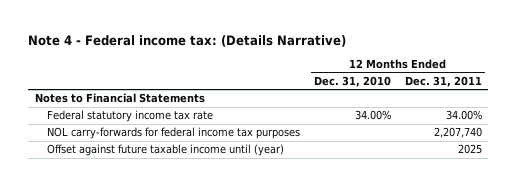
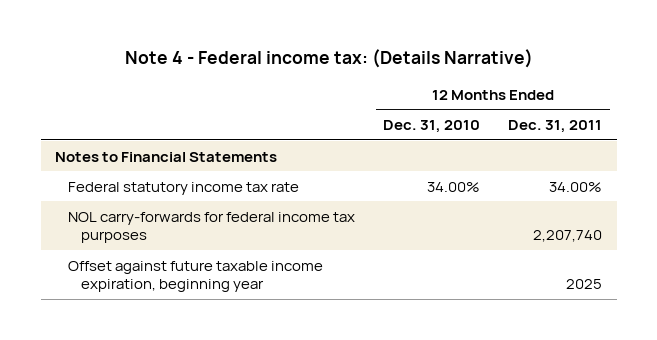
- Offset against future taxable income until (year) | | 2025
+ Offset against future taxable income expiration, beginning year | | 2025

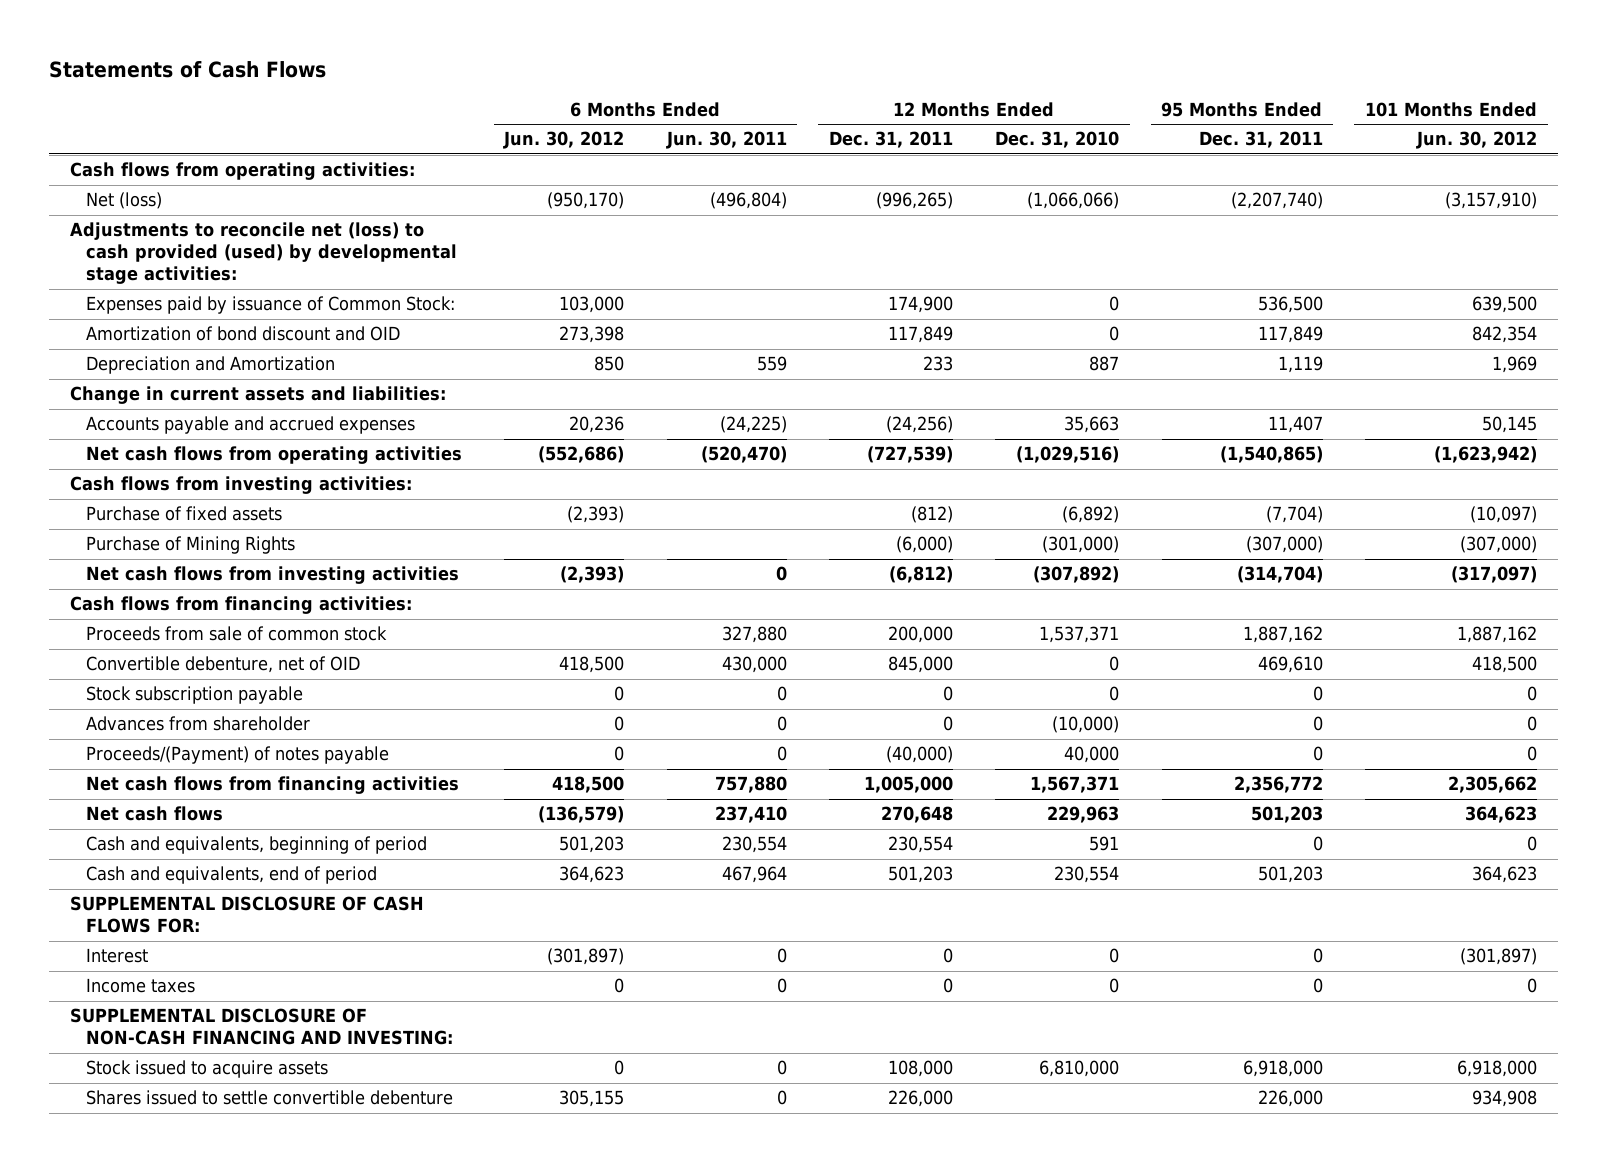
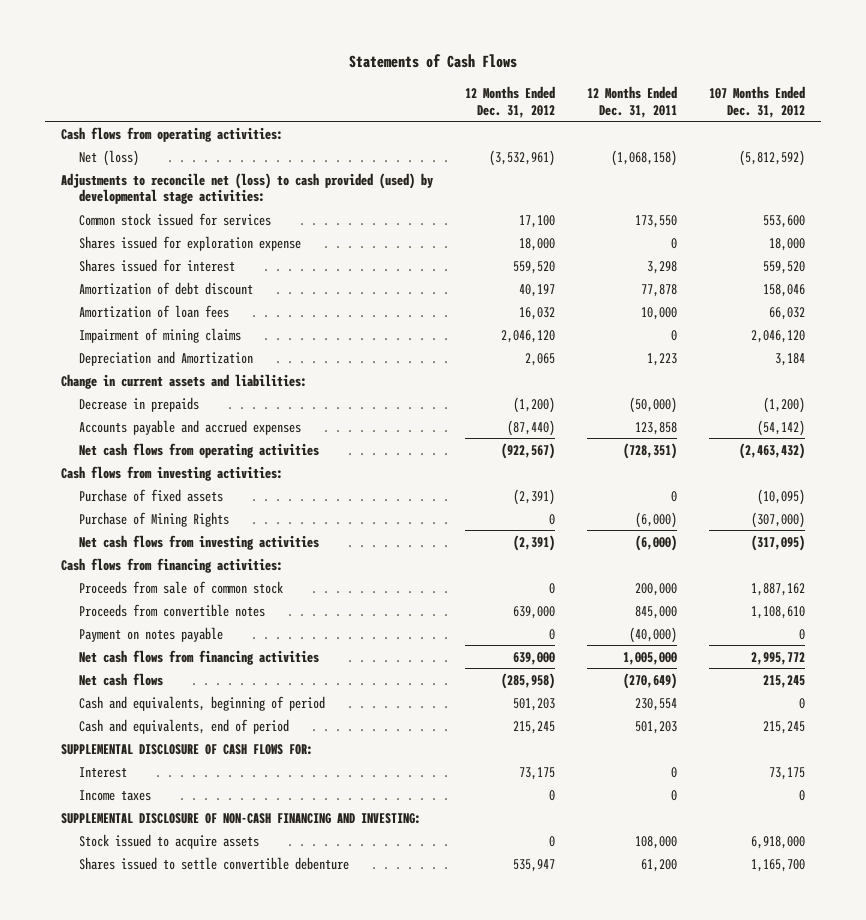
- | 6 Months Ended Jun. 30, 2012 | 6 Months Ended Jun. 30, 2011 | 12 Months Ended Dec. 31, 2011 | 12 Months Ended Dec. 31, 2010 | 95 Months Ended Dec. 31, 2011 | 101 Months Ended Jun. 30, 2012
+ | 12 Months Ended Dec. 31, 2012 | 12 Months Ended Dec. 31, 2011 | 107 Months Ended Dec. 31, 2012
- Net (loss) | (950,170) | (496,804) | (996,265) | (1,066,066) | (2,207,740) | (3,157,910)
+ Net (loss) | (3,532,961) | (1,068,158) | (5,812,592)
- Expenses paid by issuance of Common Stock: | 103,000 | | 174,900 | 0 | 536,500 | 639,500
- Amortization of bond discount and OID | 273,398 | | 117,849 | 0 | 117,849 | 842,354
- Depreciation and Amortization | 850 | 559 | 233 | 887 | 1,119 | 1,969
+ Common stock issued for services | 17,100 | 173,550 | 553,600
+ Shares issued for exploration expense | 18,000 | 0 | 18,000
+ Shares issued for interest | 559,520 | 3,298 | 559,520
+ Amortization of debt discount | 40,197 | 77,878 | 158,046
+ Amortization of loan fees | 16,032 | 10,000 | 66,032
+ Impairment of mining claims | 2,046,120 | 0 | 2,046,120
+ Depreciation and Amortization | 2,065 | 1,223 | 3,184
- Accounts payable and accrued expenses | 20,236 | (24,225) | (24,256) | 35,663 | 11,407 | 50,145
- Net cash flows from operating activities | (552,686) | (520,470) | (727,539) | (1,029,516) | (1,540,865) | (1,623,942)
+ Decrease in prepaids | (1,200) | (50,000) | (1,200)
+ Accounts payable and accrued expenses | (87,440) | 123,858 | (54,142)
+ Net cash flows from operating activities | (922,567) | (728,351) | (2,463,432)
- Purchase of fixed assets | (2,393) | | (812) | (6,892) | (7,704) | (10,097)
+ Purchase of fixed assets | (2,391) | 0 | (10,095)
- Net cash flows from investing activities | (2,393) | 0 | (6,812) | (307,892) | (314,704) | (317,097)
+ Net cash flows from investing activities | (2,391) | (6,000) | (317,095)
- Convertible debenture, net of OID | 418,500 | 430,000 | 845,000 | 0 | 469,610 | 418,500
- Stock subscription payable | 0 | 0 | 0 | 0 | 0 | 0
- Advances from shareholder | 0 | 0 | 0 | (10,000) | 0 | 0
- Proceeds/(Payment) of notes payable | 0 | 0 | (40,000) | 40,000 | 0 | 0
+ Proceeds from convertible notes | 639,000 | 845,000 | 1,108,610
+ Payment on notes payable | 0 | (40,000) | 0
- Net cash flows | (136,579) | 237,410 | 270,648 | 229,963 | 501,203 | 364,623
+ Net cash flows | (285,958) | (270,649) | 215,245
- Shares issued to settle convertible debenture | 305,155 | 0 | 226,000 | | 226,000 | 934,908
+ Shares issued to settle convertible debenture | 535,947 | 61,200 | 1,165,700

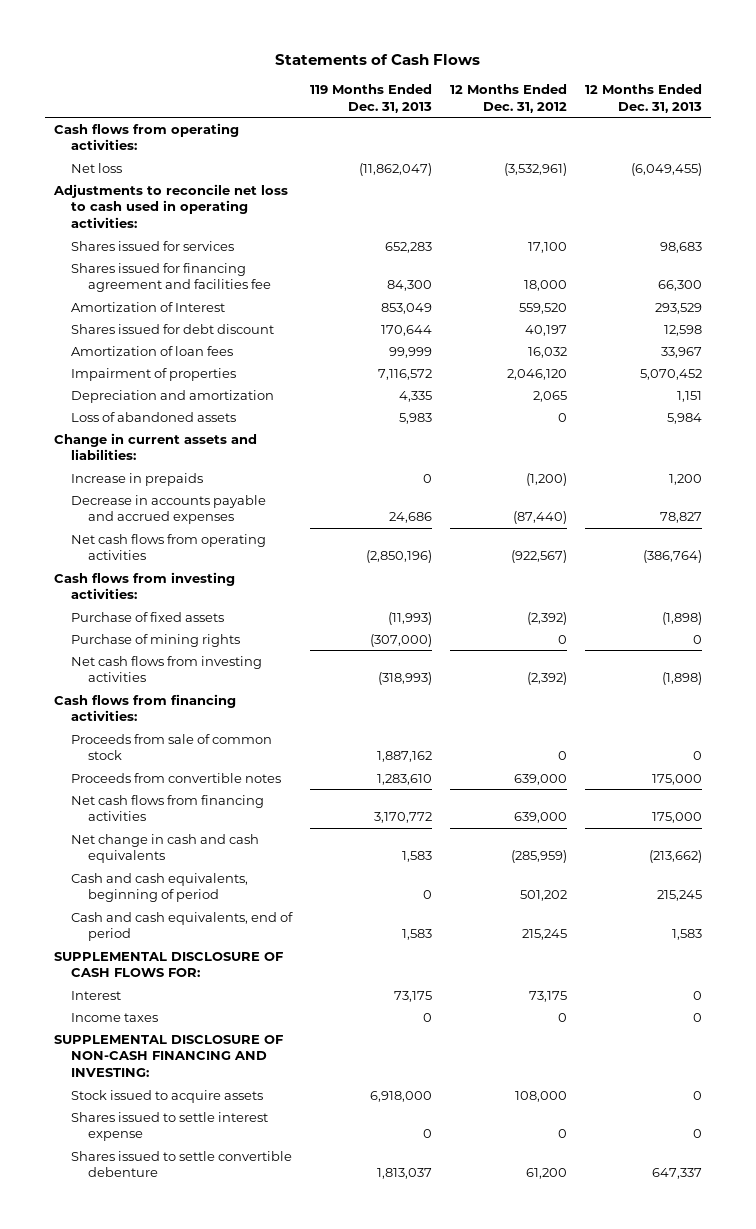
- | 12 Months Ended Dec. 31, 2012 | 12 Months Ended Dec. 31, 2011 | 107 Months Ended Dec. 31, 2012
+ | 119 Months Ended Dec. 31, 2013 | 12 Months Ended Dec. 31, 2012 | 12 Months Ended Dec. 31, 2013
- Net (loss) | (3,532,961) | (1,068,158) | (5,812,592)
- Adjustments to reconcile net (loss) to cash provided (used) by developmental stage activities:
- Common stock issued for services | 17,100 | 173,550 | 553,600
- Shares issued for exploration expense | 18,000 | 0 | 18,000
- Shares issued for interest | 559,520 | 3,298 | 559,520
- Amortization of debt discount | 40,197 | 77,878 | 158,046
+ Net loss | (11,862,047) | (3,532,961) | (6,049,455)
+ Adjustments to reconcile net loss to cash used in operating activities:
+ Shares issued for services | 652,283 | 17,100 | 98,683
+ Shares issued for financing agreement and facilities fee | 84,300 | 18,000 | 66,300
+ Amortization of Interest | 853,049 | 559,520 | 293,529
+ Shares issued for debt discount | 170,644 | 40,197 | 12,598
- Impairment of mining claims | 2,046,120 | 0 | 2,046,120
- Depreciation and Amortization | 2,065 | 1,223 | 3,184
+ Impairment of properties | 7,116,572 | 2,046,120 | 5,070,452
+ Depreciation and amortization | 4,335 | 2,065 | 1,151
+ Loss of abandoned assets | 5,983 | 0 | 5,984
- Decrease in prepaids | (1,200) | (50,000) | (1,200)
- Accounts payable and accrued expenses | (87,440) | 123,858 | (54,142)
+ Increase in prepaids | 0 | (1,200) | 1,200
+ Decrease in accounts payable and accrued expenses | 24,686 | (87,440) | 78,827
- Purchase of fixed assets | (2,391) | 0 | (10,095)
- Purchase of Mining Rights | 0 | (6,000) | (307,000)
- Net cash flows from investing activities | (2,391) | (6,000) | (317,095)
+ Purchase of fixed assets | (11,993) | (2,392) | (1,898)
+ Purchase of mining rights | (307,000) | 0 | 0
+ Net cash flows from investing activities | (318,993) | (2,392) | (1,898)
- Payment on notes payable | 0 | (40,000) | 0
- Net cash flows | (285,958) | (270,649) | 215,245
- Cash and equivalents, beginning of period | 501,203 | 230,554 | 0
- Cash and equivalents, end of period | 215,245 | 501,203 | 215,245
+ Net change in cash and cash equivalents | 1,583 | (285,959) | (213,662)
+ Cash and cash equivalents, beginning of period | 0 | 501,202 | 215,245
+ Cash and cash equivalents, end of period | 1,583 | 215,245 | 1,583
- Stock issued to acquire assets | 0 | 108,000 | 6,918,000
- Shares issued to settle convertible debenture | 535,947 | 61,200 | 1,165,700
+ Stock issued to acquire assets | 6,918,000 | 108,000 | 0
+ Shares issued to settle interest expense | 0 | 0 | 0
+ Shares issued to settle convertible debenture | 1,813,037 | 61,200 | 647,337

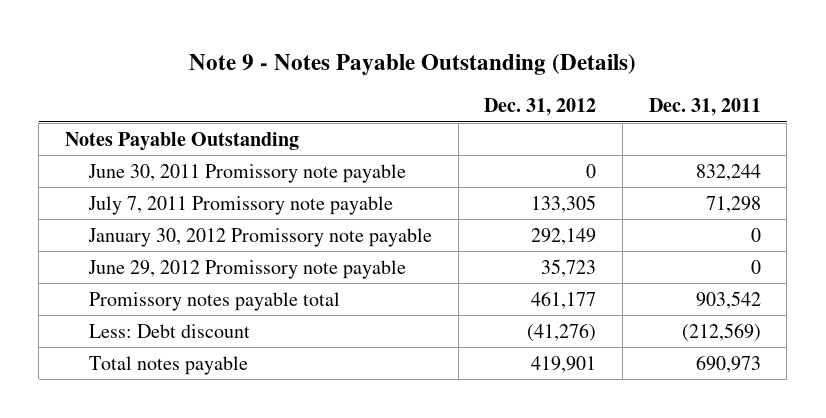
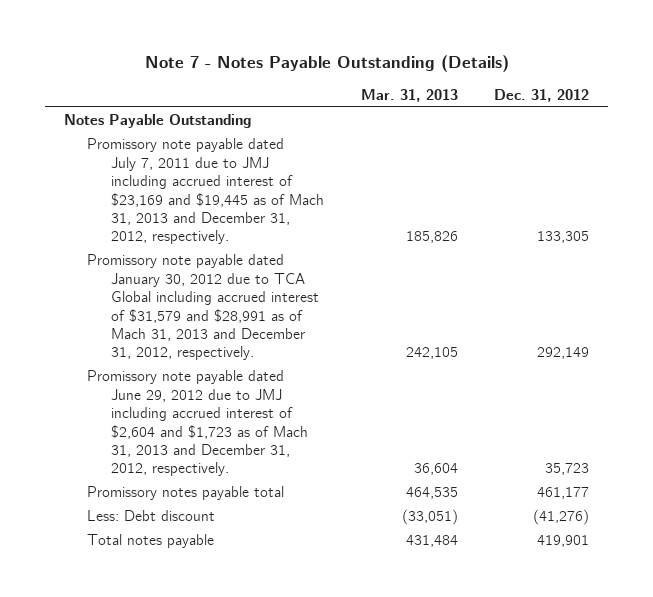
- Note 9 - Notes Payable Outstanding (Details)
+ Note 7 - Notes Payable Outstanding (Details)
- | Dec. 31, 2012 | Dec. 31, 2011
+ | Mar. 31, 2013 | Dec. 31, 2012
- June 30, 2011 Promissory note payable | 0 | 832,244
- July 7, 2011 Promissory note payable | 133,305 | 71,298
- January 30, 2012 Promissory note payable | 292,149 | 0
- June 29, 2012 Promissory note payable | 35,723 | 0
+ Promissory note payable dated July 7, 2011 due to JMJ including accrued interest of $23,169 and $19,445 as of Mach 31, 2013 and December 31, 2012, respectively. | 185,826 | 133,305
+ Promissory note payable dated January 30, 2012 due to TCA Global including accrued interest of $31,579 and $28,991 as of Mach 31, 2013 and December 31, 2012, respectively. | 242,105 | 292,149
+ Promissory note payable dated June 29, 2012 due to JMJ including accrued interest of $2,604 and $1,723 as of Mach 31, 2013 and December 31, 2012, respectively. | 36,604 | 35,723

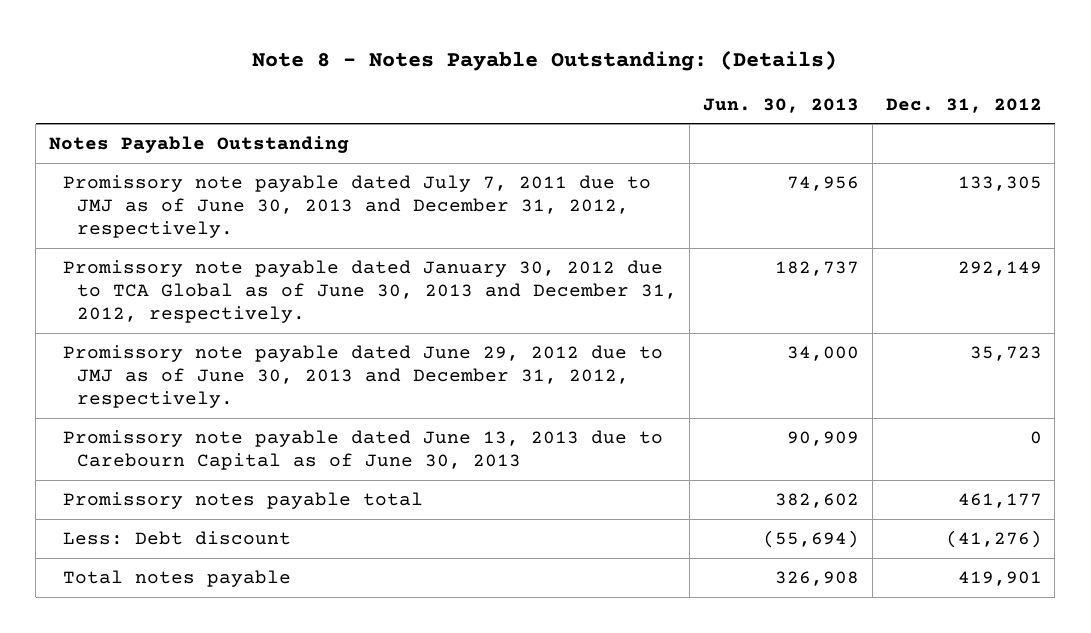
- Note 7 - Notes Payable Outstanding (Details)
+ Note 8 - Notes Payable Outstanding: (Details)
- | Mar. 31, 2013 | Dec. 31, 2012
+ | Jun. 30, 2013 | Dec. 31, 2012
- Promissory note payable dated July 7, 2011 due to JMJ including accrued interest of $23,169 and $19,445 as of Mach 31, 2013 and December 31, 2012, respectively. | 185,826 | 133,305
- Promissory note payable dated January 30, 2012 due to TCA Global including accrued interest of $31,579 and $28,991 as of Mach 31, 2013 and December 31, 2012, respectively. | 242,105 | 292,149
- Promissory note payable dated June 29, 2012 due to JMJ including accrued interest of $2,604 and $1,723 as of Mach 31, 2013 and December 31, 2012, respectively. | 36,604 | 35,723
+ Promissory note payable dated July 7, 2011 due to JMJ as of June 30, 2013 and December 31, 2012, respectively. | 74,956 | 133,305
+ Promissory note payable dated January 30, 2012 due to TCA Global as of June 30, 2013 and December 31, 2012, respectively. | 182,737 | 292,149
+ Promissory note payable dated June 29, 2012 due to JMJ as of June 30, 2013 and December 31, 2012, respectively. | 34,000 | 35,723
+ Promissory note payable dated June 13, 2013 due to Carebourn Capital as of June 30, 2013 | 90,909 | 0

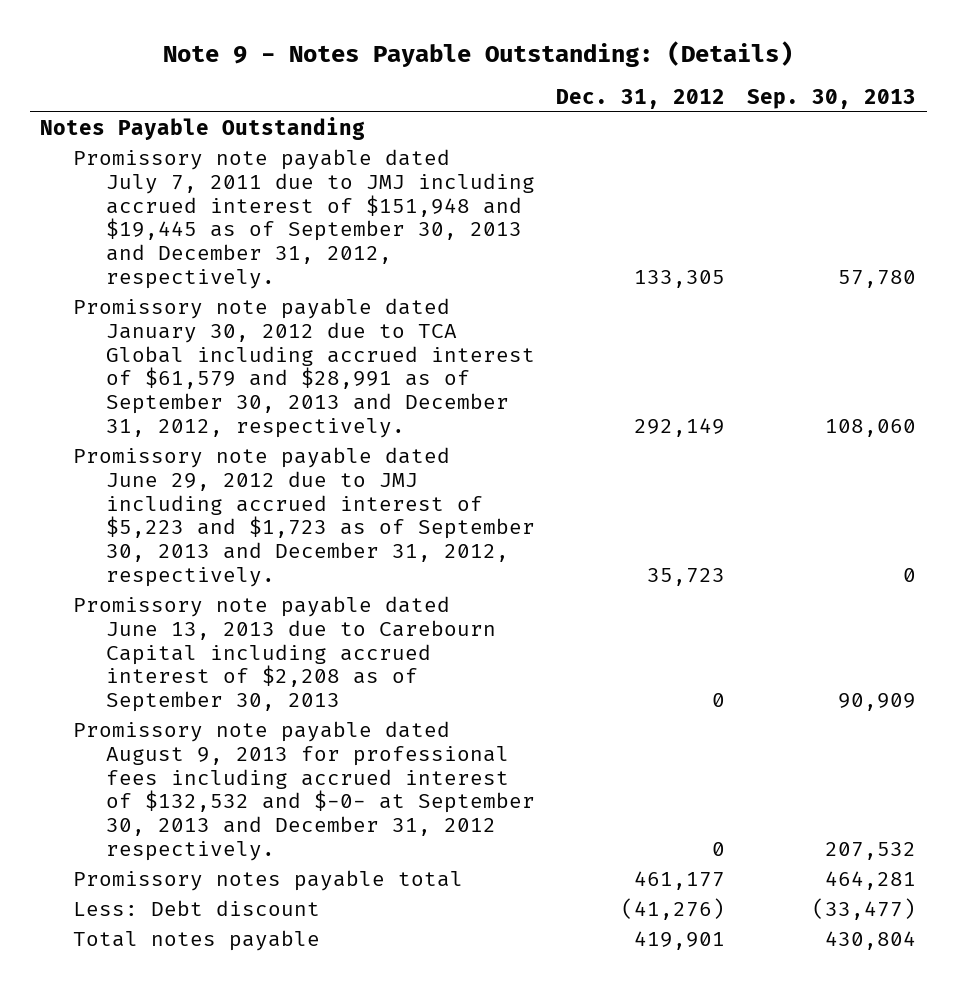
- Note 8 - Notes Payable Outstanding: (Details)
+ Note 9 - Notes Payable Outstanding: (Details)
- | Jun. 30, 2013 | Dec. 31, 2012
+ | Dec. 31, 2012 | Sep. 30, 2013
- Promissory note payable dated July 7, 2011 due to JMJ as of June 30, 2013 and December 31, 2012, respectively. | 74,956 | 133,305
- Promissory note payable dated January 30, 2012 due to TCA Global as of June 30, 2013 and December 31, 2012, respectively. | 182,737 | 292,149
- Promissory note payable dated June 29, 2012 due to JMJ as of June 30, 2013 and December 31, 2012, respectively. | 34,000 | 35,723
- Promissory note payable dated June 13, 2013 due to Carebourn Capital as of June 30, 2013 | 90,909 | 0
+ Promissory note payable dated July 7, 2011 due to JMJ including accrued interest of $151,948 and $19,445 as of September 30, 2013 and December 31, 2012, respectively. | 133,305 | 57,780
+ Promissory note payable dated January 30, 2012 due to TCA Global including accrued interest of $61,579 and $28,991 as of September 30, 2013 and December 31, 2012, respectively. | 292,149 | 108,060
+ Promissory note payable dated June 29, 2012 due to JMJ including accrued interest of $5,223 and $1,723 as of September 30, 2013 and December 31, 2012, respectively. | 35,723 | 0
+ Promissory note payable dated June 13, 2013 due to Carebourn Capital including accrued interest of $2,208 as of September 30, 2013 | 0 | 90,909
+ Promissory note payable dated August 9, 2013 for professional fees including accrued interest of $132,532 and $-0- at September 30, 2013 and December 31, 2012 respectively. | 0 | 207,532

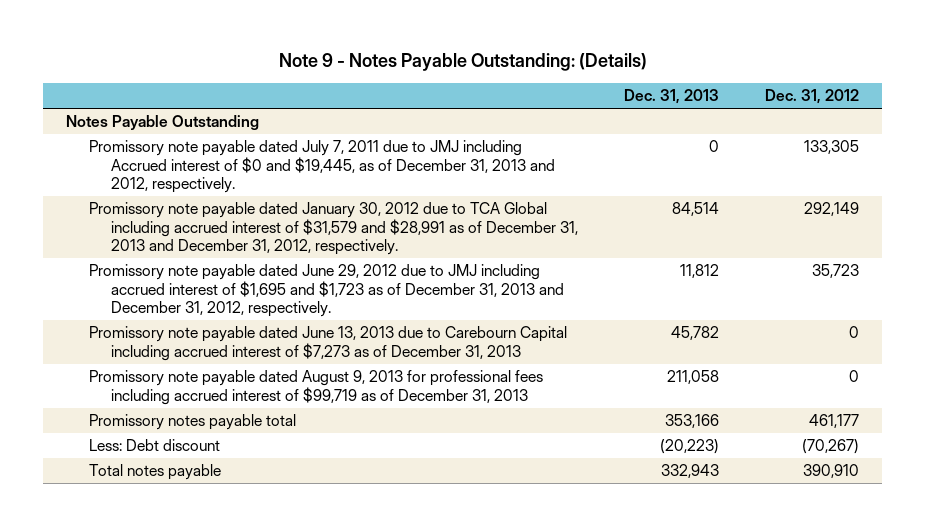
- | Dec. 31, 2012 | Sep. 30, 2013
+ | Dec. 31, 2013 | Dec. 31, 2012
- Promissory note payable dated July 7, 2011 due to JMJ including accrued interest of $151,948 and $19,445 as of September 30, 2013 and December 31, 2012, respectively. | 133,305 | 57,780
- Promissory note payable dated January 30, 2012 due to TCA Global including accrued interest of $61,579 and $28,991 as of September 30, 2013 and December 31, 2012, respectively. | 292,149 | 108,060
- Promissory note payable dated June 29, 2012 due to JMJ including accrued interest of $5,223 and $1,723 as of September 30, 2013 and December 31, 2012, respectively. | 35,723 | 0
- Promissory note payable dated June 13, 2013 due to Carebourn Capital including accrued interest of $2,208 as of September 30, 2013 | 0 | 90,909
- Promissory note payable dated August 9, 2013 for professional fees including accrued interest of $132,532 and $-0- at September 30, 2013 and December 31, 2012 respectively. | 0 | 207,532
+ Promissory note payable dated July 7, 2011 due to JMJ including Accrued interest of $0 and $19,445, as of December 31, 2013 and 2012, respectively. | 0 | 133,305
+ Promissory note payable dated January 30, 2012 due to TCA Global including accrued interest of $31,579 and $28,991 as of December 31, 2013 and December 31, 2012, respectively. | 84,514 | 292,149
+ Promissory note payable dated June 29, 2012 due to JMJ including accrued interest of $1,695 and $1,723 as of December 31, 2013 and December 31, 2012, respectively. | 11,812 | 35,723
+ Promissory note payable dated June 13, 2013 due to Carebourn Capital including accrued interest of $7,273 as of December 31, 2013 | 45,782 | 0
+ Promissory note payable dated August 9, 2013 for professional fees including accrued interest of $99,719 as of December 31, 2013 | 211,058 | 0
- Less: Debt discount | (41,276) | (33,477)
- Total notes payable | 419,901 | 430,804
+ Less: Debt discount | (20,223) | (70,267)
+ Total notes payable | 332,943 | 390,910

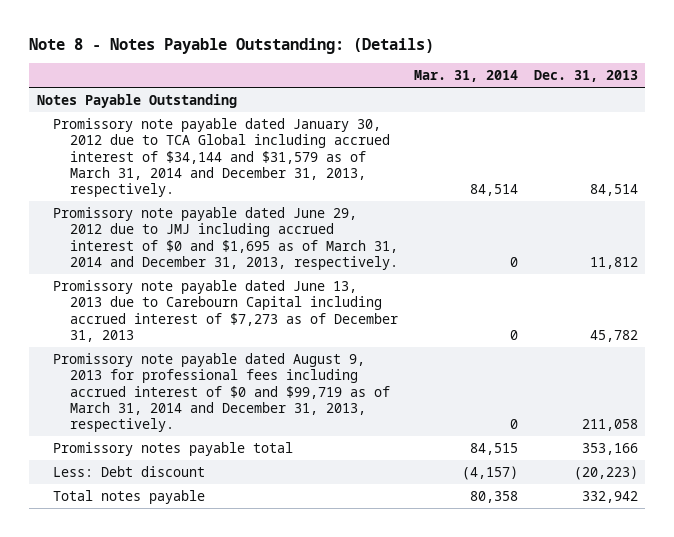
- Note 9 - Notes Payable Outstanding: (Details)
+ Note 8 - Notes Payable Outstanding: (Details)
- | Dec. 31, 2013 | Dec. 31, 2012
+ | Mar. 31, 2014 | Dec. 31, 2013
- Promissory note payable dated July 7, 2011 due to JMJ including Accrued interest of $0 and $19,445, as of December 31, 2013 and 2012, respectively. | 0 | 133,305
- Promissory note payable dated January 30, 2012 due to TCA Global including accrued interest of $31,579 and $28,991 as of December 31, 2013 and December 31, 2012, respectively. | 84,514 | 292,149
- Promissory note payable dated June 29, 2012 due to JMJ including accrued interest of $1,695 and $1,723 as of December 31, 2013 and December 31, 2012, respectively. | 11,812 | 35,723
+ Promissory note payable dated January 30, 2012 due to TCA Global including accrued interest of $34,144 and $31,579 as of March 31, 2014 and December 31, 2013, respectively. | 84,514 | 84,514
+ Promissory note payable dated June 29, 2012 due to JMJ including accrued interest of $0 and $1,695 as of March 31, 2014 and December 31, 2013, respectively. | 0 | 11,812
- Promissory note payable dated August 9, 2013 for professional fees including accrued interest of $99,719 as of December 31, 2013 | 211,058 | 0
+ Promissory note payable dated August 9, 2013 for professional fees including accrued interest of $0 and $99,719 as of March 31, 2014 and December 31, 2013, respectively. | 0 | 211,058
- Total notes payable | 332,943 | 390,910
+ Total notes payable | 80,358 | 332,942

